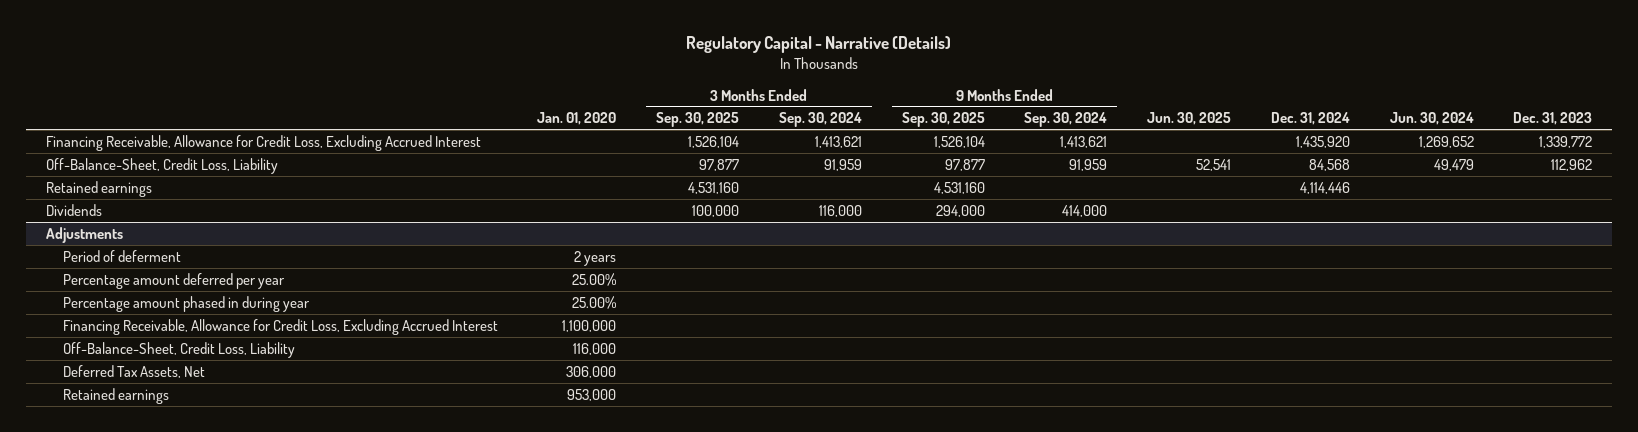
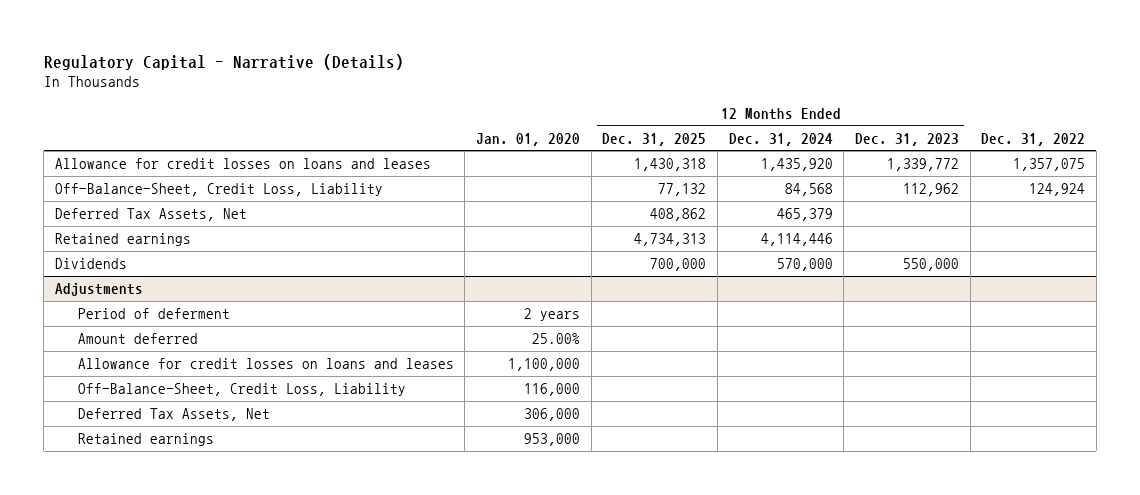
- | Jan. 01, 2020 | 3 Months Ended Sep. 30, 2025 | 3 Months Ended Sep. 30, 2024 | 9 Months Ended Sep. 30, 2025 | 9 Months Ended Sep. 30, 2024 | Jun. 30, 2025 | Dec. 31, 2024 | Jun. 30, 2024 | Dec. 31, 2023
+ | Jan. 01, 2020 | 12 Months Ended Dec. 31, 2025 | 12 Months Ended Dec. 31, 2024 | 12 Months Ended Dec. 31, 2023 | Dec. 31, 2022
- Financing Receivable, Allowance for Credit Loss, Excluding Accrued Interest | | 1,526,104 | 1,413,621 | 1,526,104 | 1,413,621 | | 1,435,920 | 1,269,652 | 1,339,772
+ Allowance for credit losses on loans and leases | | 1,430,318 | 1,435,920 | 1,339,772 | 1,357,075
+ Deferred Tax Assets, Net | | 408,862 | 465,379 | |
@ Adjustments
- Percentage amount deferred per year | 25.00% | | | | | | | |
- Percentage amount phased in during year | 25.00% | | | | | | | |
- Financing Receivable, Allowance for Credit Loss, Excluding Accrued Interest | 1,100,000 | | | | | | | |
+ Amount deferred | 25.00% | | | |
+ Allowance for credit losses on loans and leases | 1,100,000 | | | |

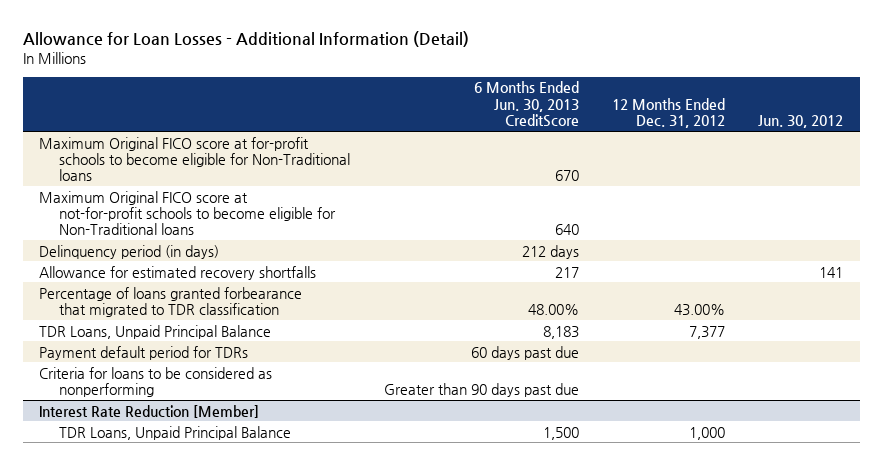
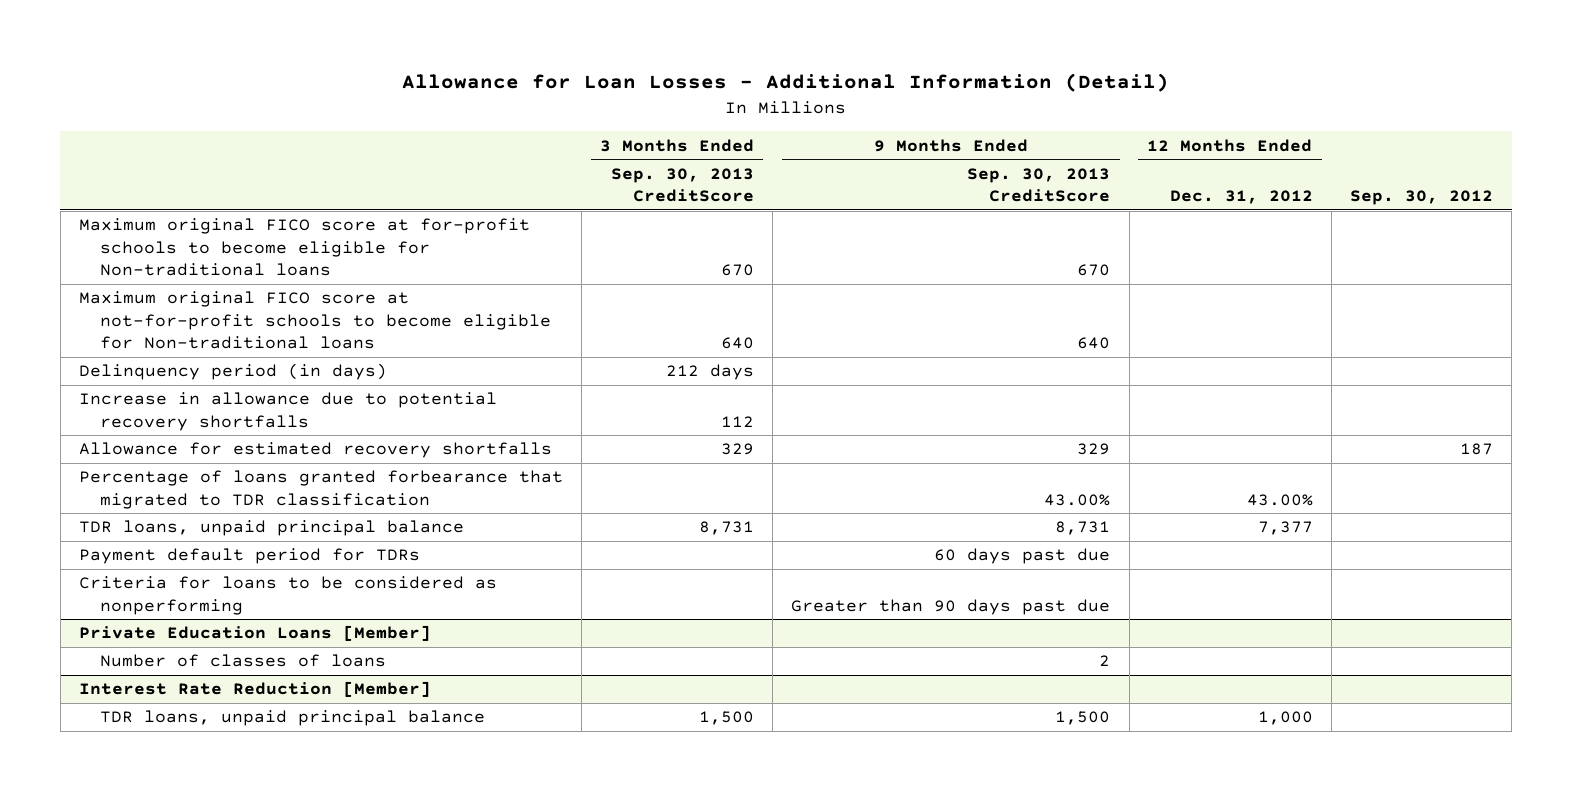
- | 6 Months Ended Jun. 30, 2013 CreditScore | 12 Months Ended Dec. 31, 2012 | Jun. 30, 2012
+ | 3 Months Ended Sep. 30, 2013 CreditScore | 9 Months Ended Sep. 30, 2013 CreditScore | 12 Months Ended Dec. 31, 2012 | Sep. 30, 2012
- Maximum Original FICO score at for-profit schools to become eligible for Non-Traditional loans | 670 | |
- Maximum Original FICO score at not-for-profit schools to become eligible for Non-Traditional loans | 640 | |
+ Maximum original FICO score at for-profit schools to become eligible for Non-traditional loans | 670 | 670 | |
+ Maximum original FICO score at not-for-profit schools to become eligible for Non-traditional loans | 640 | 640 | |
+ Increase in allowance due to potential recovery shortfalls | 112 | | |
- TDR Loans, Unpaid Principal Balance | 8,183 | 7,377 |
+ TDR loans, unpaid principal balance | 8,731 | 8,731 | 7,377 |
+ Private Education Loans [Member]
+ Number of classes of loans | | 2 | |
@ Interest Rate Reduction [Member]
- TDR Loans, Unpaid Principal Balance | 1,500 | 1,000 |
+ TDR loans, unpaid principal balance | 1,500 | 1,500 | 1,000 |

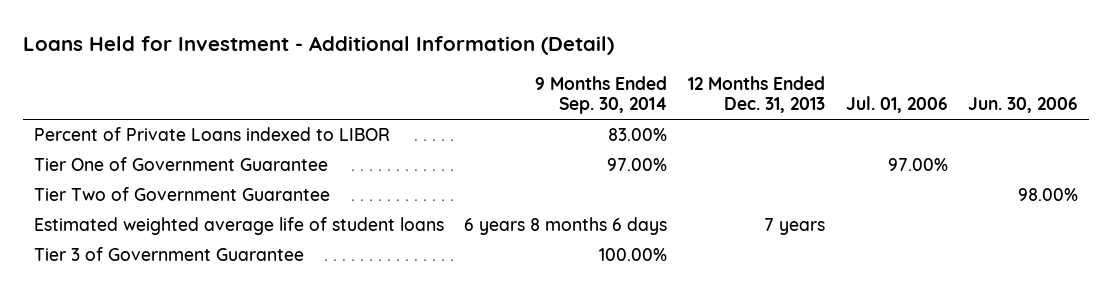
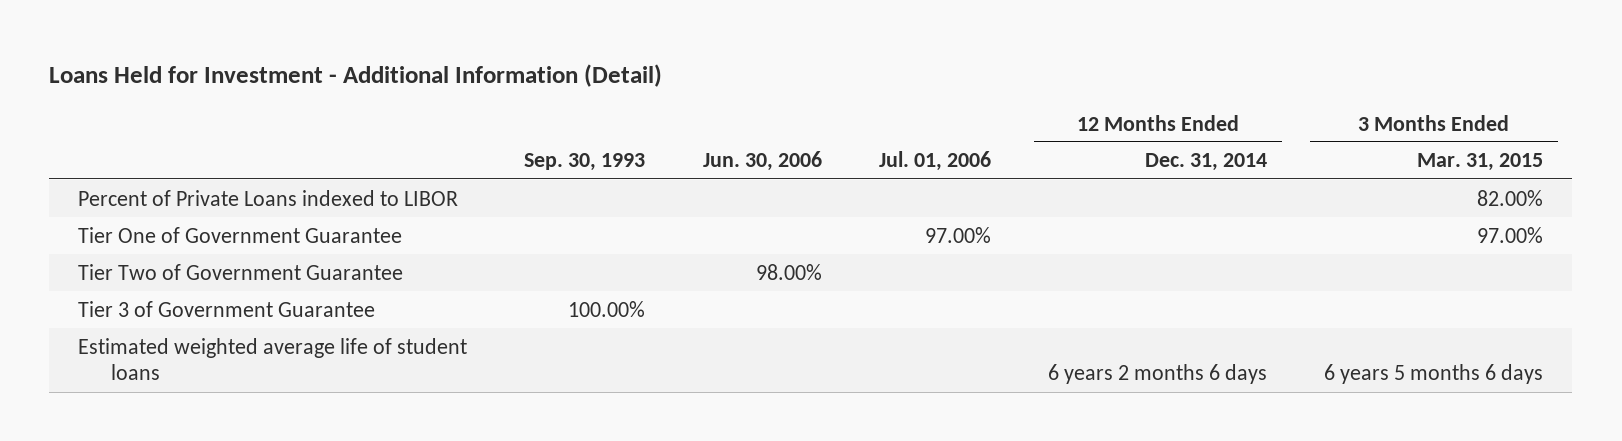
- | 9 Months Ended Sep. 30, 2014 | 12 Months Ended Dec. 31, 2013 | Jul. 01, 2006 | Jun. 30, 2006
+ | Sep. 30, 1993 | Jun. 30, 2006 | Jul. 01, 2006 | 12 Months Ended Dec. 31, 2014 | 3 Months Ended Mar. 31, 2015
moved down: Estimated weighted average life of student loans | | | | 6 years 2 months 6 days | 6 years 5 months 6 days

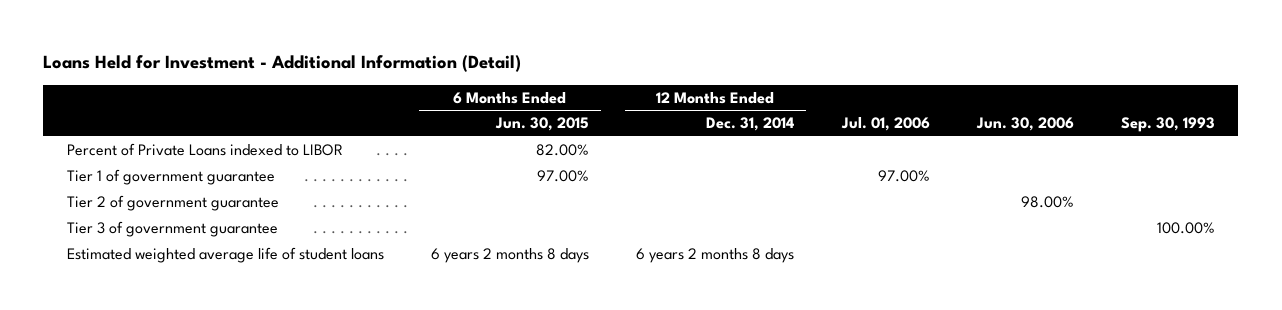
- | Sep. 30, 1993 | Jun. 30, 2006 | Jul. 01, 2006 | 12 Months Ended Dec. 31, 2014 | 3 Months Ended Mar. 31, 2015
+ | 6 Months Ended Jun. 30, 2015 | 12 Months Ended Dec. 31, 2014 | Jul. 01, 2006 | Jun. 30, 2006 | Sep. 30, 1993
- Tier One of Government Guarantee | | | 97.00% | | 97.00%
- Tier Two of Government Guarantee | | 98.00% | | |
- Tier 3 of Government Guarantee | 100.00% | | | |
- Estimated weighted average life of student loans | | | | 6 years 2 months 6 days | 6 years 5 months 6 days
+ Tier 1 of government guarantee | 97.00% | | 97.00% | |
+ Tier 2 of government guarantee | | | | 98.00% |
+ Tier 3 of government guarantee | | | | | 100.00%
+ Estimated weighted average life of student loans | 6 years 2 months 8 days | 6 years 2 months 8 days | | |

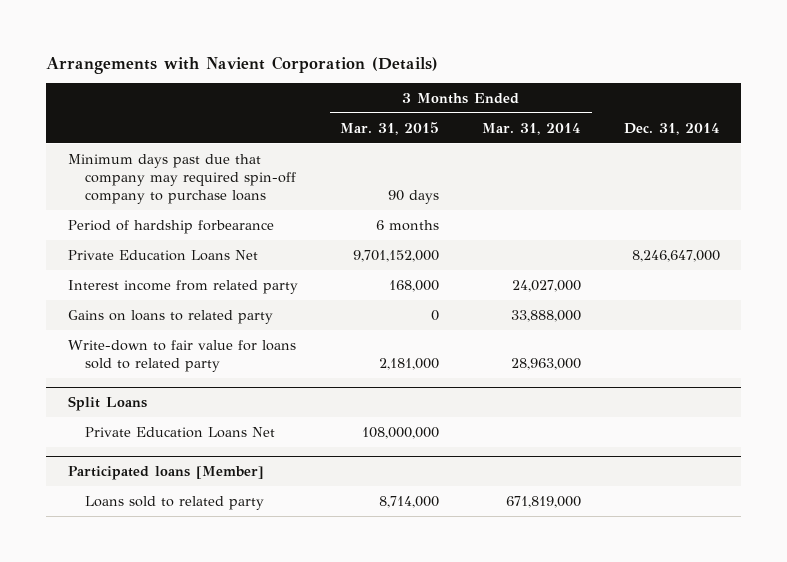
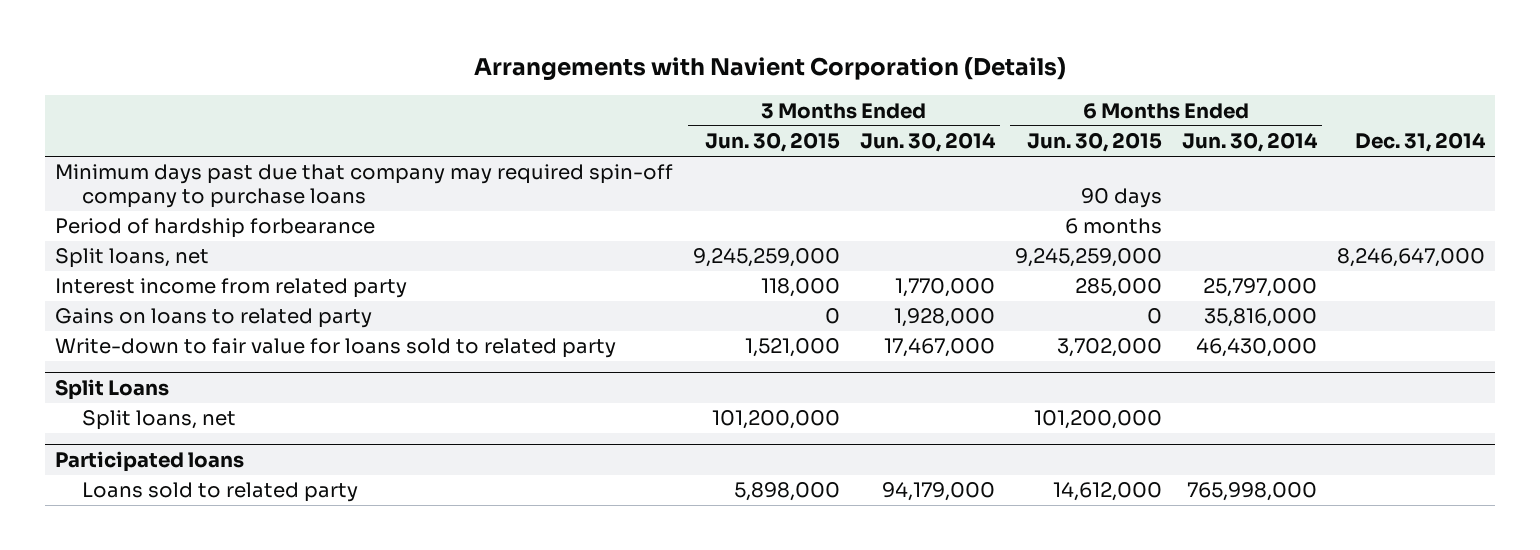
- | 3 Months Ended Mar. 31, 2015 | 3 Months Ended Mar. 31, 2014 | Dec. 31, 2014
+ | 3 Months Ended Jun. 30, 2015 | 3 Months Ended Jun. 30, 2014 | 6 Months Ended Jun. 30, 2015 | 6 Months Ended Jun. 30, 2014 | Dec. 31, 2014
- Private Education Loans Net | 9,701,152,000 | | 8,246,647,000
+ Split loans, net | 9,245,259,000 | | 9,245,259,000 | | 8,246,647,000
@ Split Loans
- Private Education Loans Net | 108,000,000 | |
- Participated loans [Member]
@ Split Loans
+ Split loans, net | 101,200,000 | | 101,200,000 | |
+ Participated loans

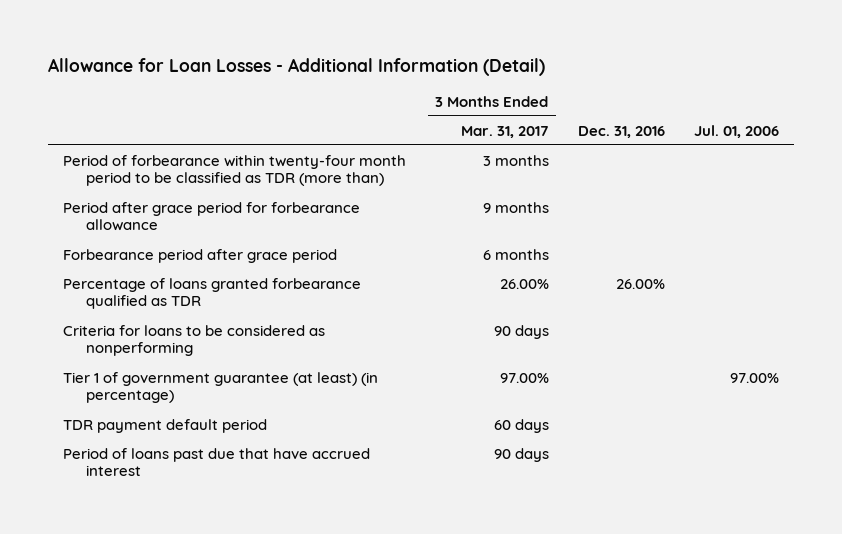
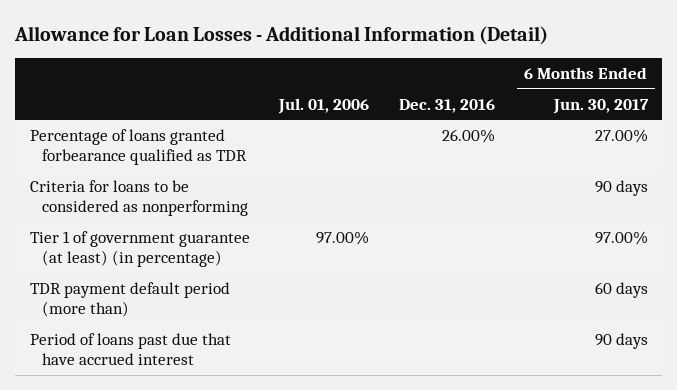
- | 3 Months Ended Mar. 31, 2017 | Dec. 31, 2016 | Jul. 01, 2006
+ | Jul. 01, 2006 | Dec. 31, 2016 | 6 Months Ended Jun. 30, 2017
- Period of forbearance within twenty-four month period to be classified as TDR (more than) | 3 months | |
- Period after grace period for forbearance allowance | 9 months | |
- Forbearance period after grace period | 6 months | |
- TDR payment default period | 60 days | |
+ TDR payment default period (more than) | | | 60 days

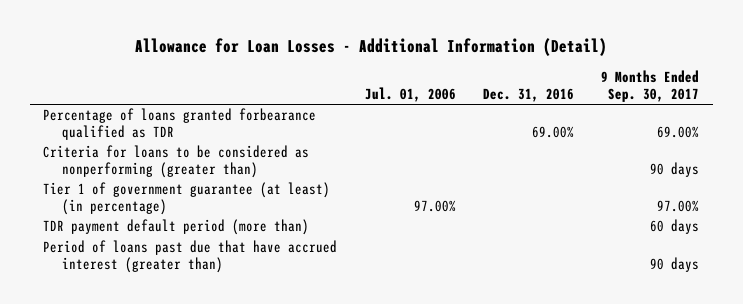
- | Jul. 01, 2006 | Dec. 31, 2016 | 6 Months Ended Jun. 30, 2017
+ | Jul. 01, 2006 | Dec. 31, 2016 | 9 Months Ended Sep. 30, 2017
- Percentage of loans granted forbearance qualified as TDR | | 26.00% | 27.00%
- Criteria for loans to be considered as nonperforming | | | 90 days
+ Percentage of loans granted forbearance qualified as TDR | | 69.00% | 69.00%
+ Criteria for loans to be considered as nonperforming (greater than) | | | 90 days
- Period of loans past due that have accrued interest | | | 90 days
+ Period of loans past due that have accrued interest (greater than) | | | 90 days

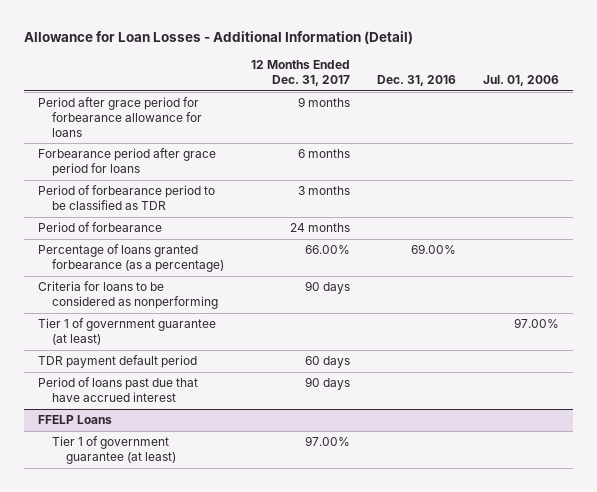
- | Jul. 01, 2006 | Dec. 31, 2016 | 9 Months Ended Sep. 30, 2017
+ | 12 Months Ended Dec. 31, 2017 | Dec. 31, 2016 | Jul. 01, 2006
- Percentage of loans granted forbearance qualified as TDR | | 69.00% | 69.00%
- Criteria for loans to be considered as nonperforming (greater than) | | | 90 days
- Tier 1 of government guarantee (at least) (in percentage) | 97.00% | | 97.00%
- TDR payment default period (more than) | | | 60 days
- Period of loans past due that have accrued interest (greater than) | | | 90 days
+ Period after grace period for forbearance allowance for loans | 9 months | |
+ Forbearance period after grace period for loans | 6 months | |
+ Period of forbearance period to be classified as TDR | 3 months | |
+ Period of forbearance | 24 months | |
+ Percentage of loans granted forbearance (as a percentage) | 66.00% | 69.00% |
+ Criteria for loans to be considered as nonperforming | 90 days | |
+ Tier 1 of government guarantee (at least) | | | 97.00%
+ TDR payment default period | 60 days | |
+ Period of loans past due that have accrued interest | 90 days | |
+ FFELP Loans
+ Tier 1 of government guarantee (at least) | 97.00% | |

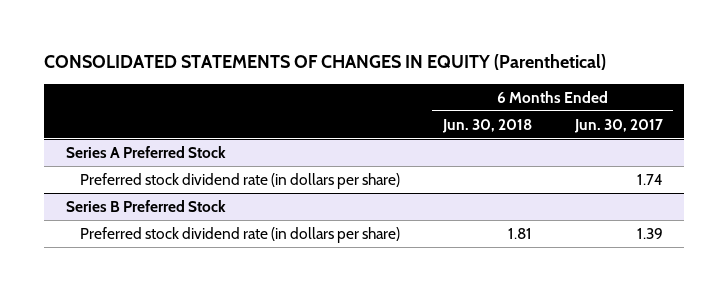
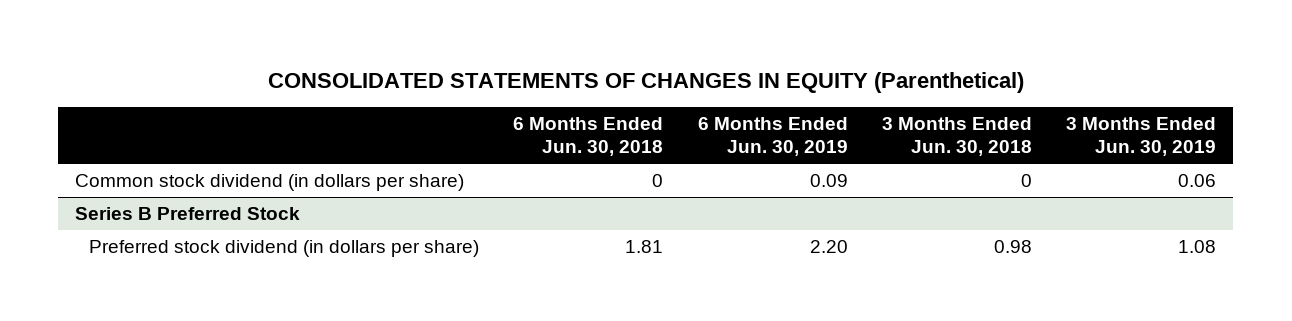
- | 6 Months Ended Jun. 30, 2018 | 6 Months Ended Jun. 30, 2017
+ | 6 Months Ended Jun. 30, 2018 | 6 Months Ended Jun. 30, 2019 | 3 Months Ended Jun. 30, 2018 | 3 Months Ended Jun. 30, 2019
- Series A Preferred Stock
- Preferred stock dividend rate (in dollars per share) | | 1.74
+ Common stock dividend (in dollars per share) | 0 | 0.09 | 0 | 0.06
@ Series B Preferred Stock
- Preferred stock dividend rate (in dollars per share) | 1.81 | 1.39
+ Preferred stock dividend (in dollars per share) | 1.81 | 2.20 | 0.98 | 1.08

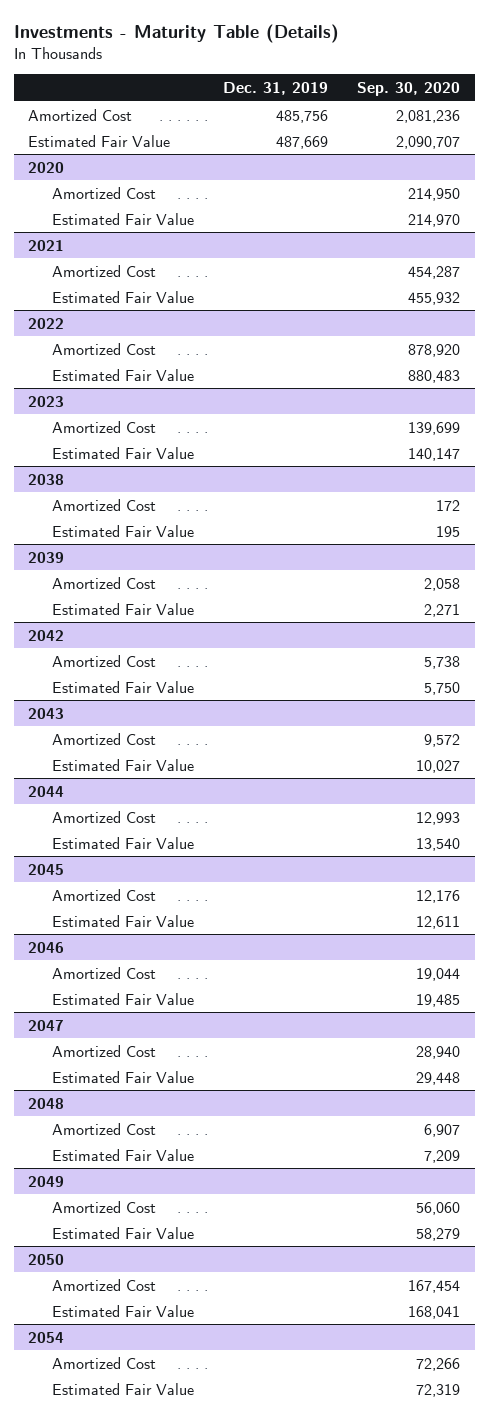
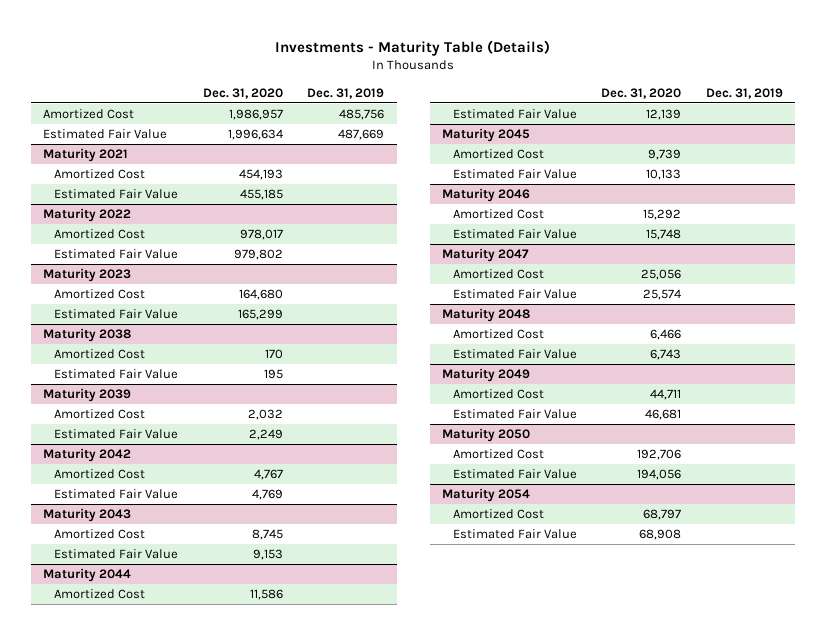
- | Dec. 31, 2019 | Sep. 30, 2020
+ | Dec. 31, 2020 | Dec. 31, 2019
- 2020
- Amortized Cost | | 214,950
- Estimated Fair Value | | 214,970
- 2021
+ Maturity 2021
- 2022
+ Maturity 2022
- 2023
+ Maturity 2023
- 2038
+ Maturity 2038
- 2039
+ Maturity 2039
- 2042
+ Maturity 2042
- 2043
+ Maturity 2043
- 2044
+ Maturity 2044
- 2045
+ Maturity 2045
- 2046
+ Maturity 2046
- 2047
+ Maturity 2047
- 2048
+ Maturity 2048
- 2049
+ Maturity 2049
- 2050
+ Maturity 2050
- 2054
+ Maturity 2054

